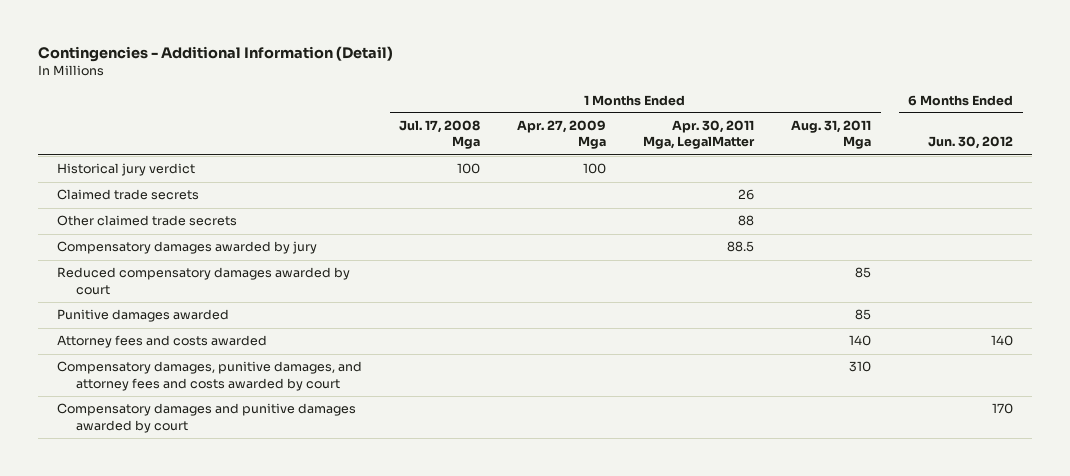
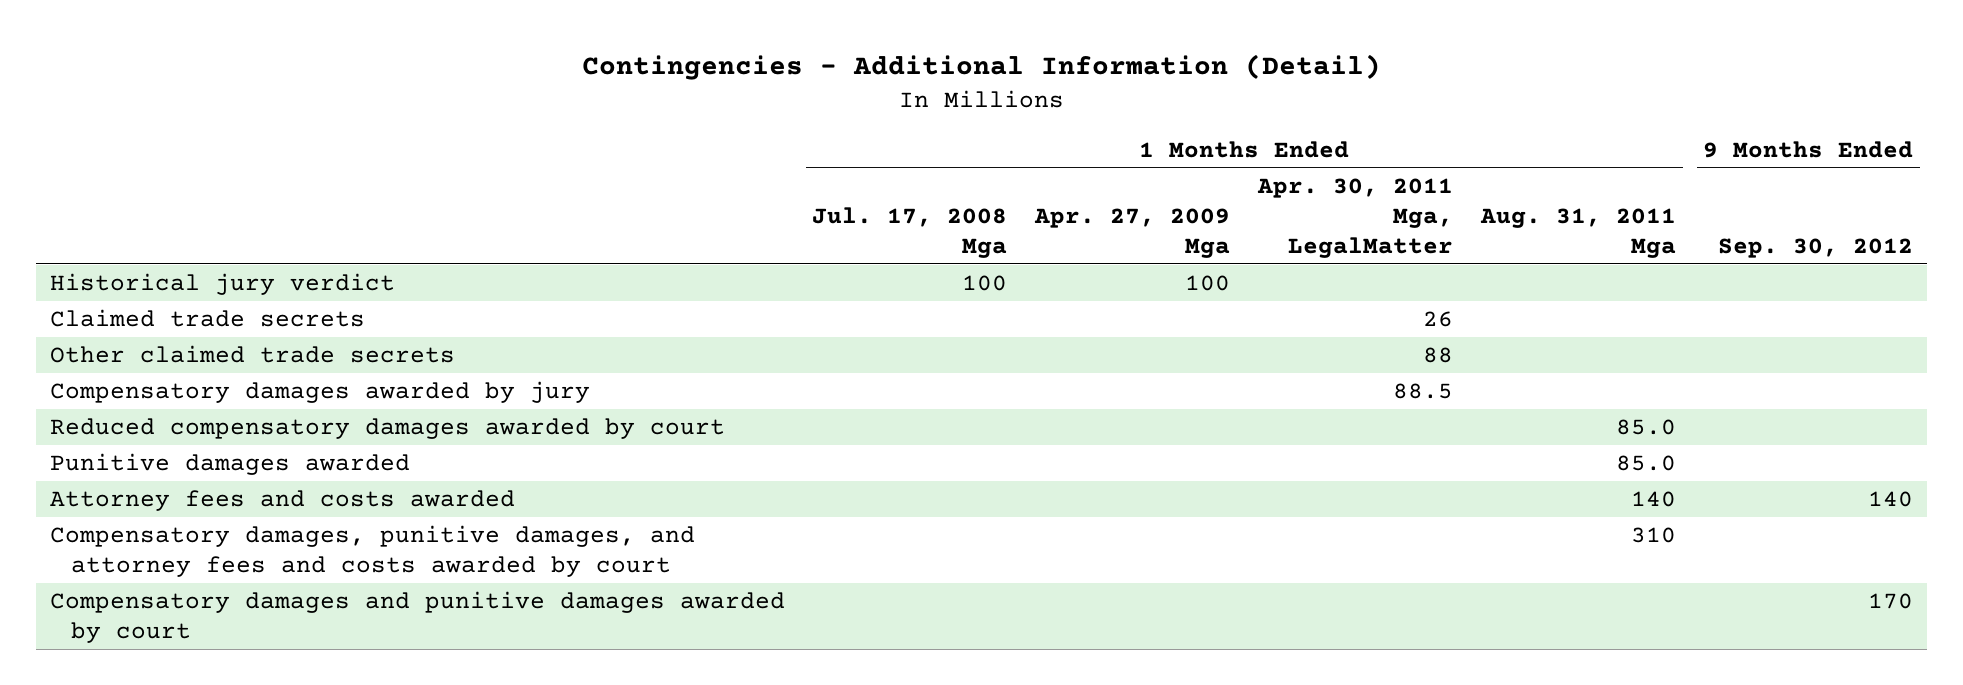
- | 1 Months Ended Jul. 17, 2008 Mga | 1 Months Ended Apr. 27, 2009 Mga | 1 Months Ended Apr. 30, 2011 Mga, LegalMatter | 1 Months Ended Aug. 31, 2011 Mga | 6 Months Ended Jun. 30, 2012
+ | 1 Months Ended Jul. 17, 2008 Mga | 1 Months Ended Apr. 27, 2009 Mga | 1 Months Ended Apr. 30, 2011 Mga, LegalMatter | 1 Months Ended Aug. 31, 2011 Mga | 9 Months Ended Sep. 30, 2012
- Reduced compensatory damages awarded by court | | | | 85 |
- Punitive damages awarded | | | | 85 |
+ Reduced compensatory damages awarded by court | | | | 85.0 |
+ Punitive damages awarded | | | | 85.0 |

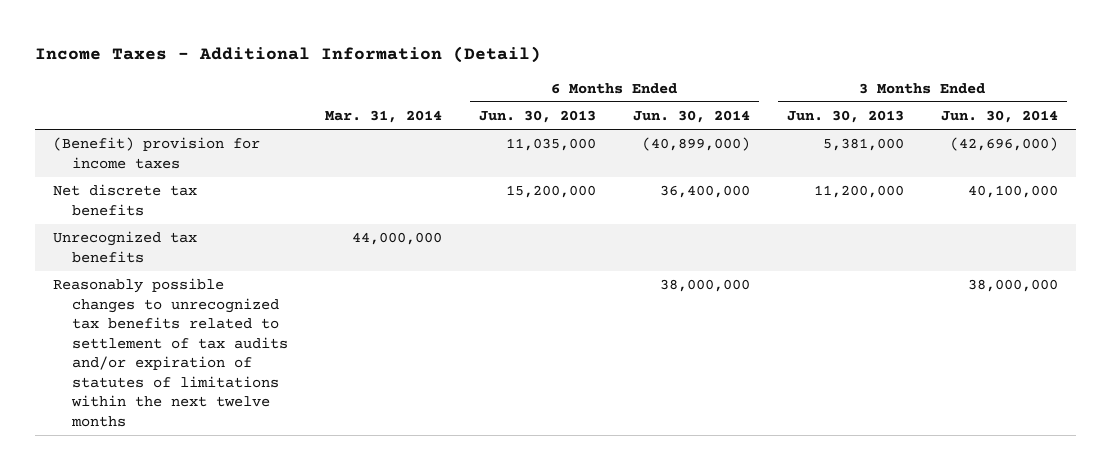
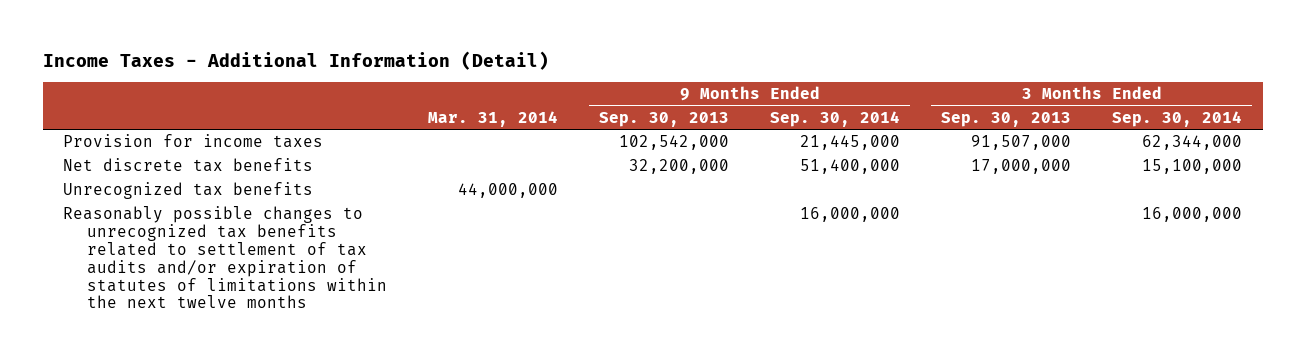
- | Mar. 31, 2014 | 6 Months Ended Jun. 30, 2013 | 6 Months Ended Jun. 30, 2014 | 3 Months Ended Jun. 30, 2013 | 3 Months Ended Jun. 30, 2014
+ | Mar. 31, 2014 | 9 Months Ended Sep. 30, 2013 | 9 Months Ended Sep. 30, 2014 | 3 Months Ended Sep. 30, 2013 | 3 Months Ended Sep. 30, 2014
- (Benefit) provision for income taxes | | 11,035,000 | (40,899,000) | 5,381,000 | (42,696,000)
+ Provision for income taxes | | 102,542,000 | 21,445,000 | 91,507,000 | 62,344,000

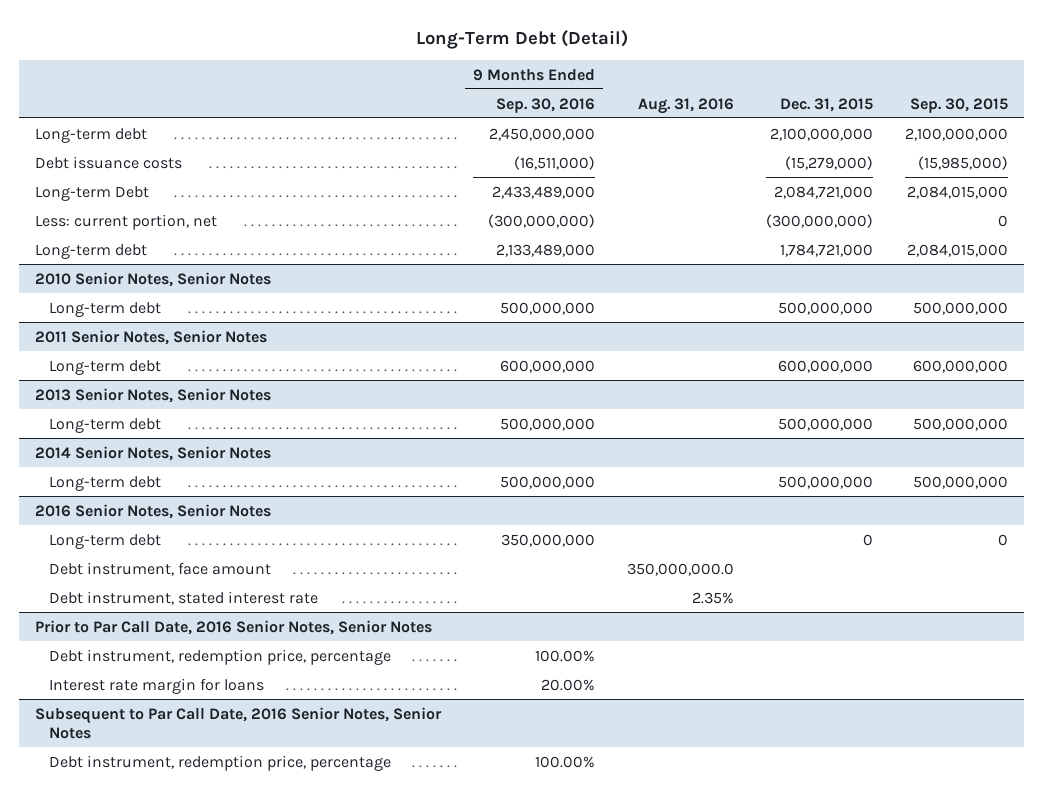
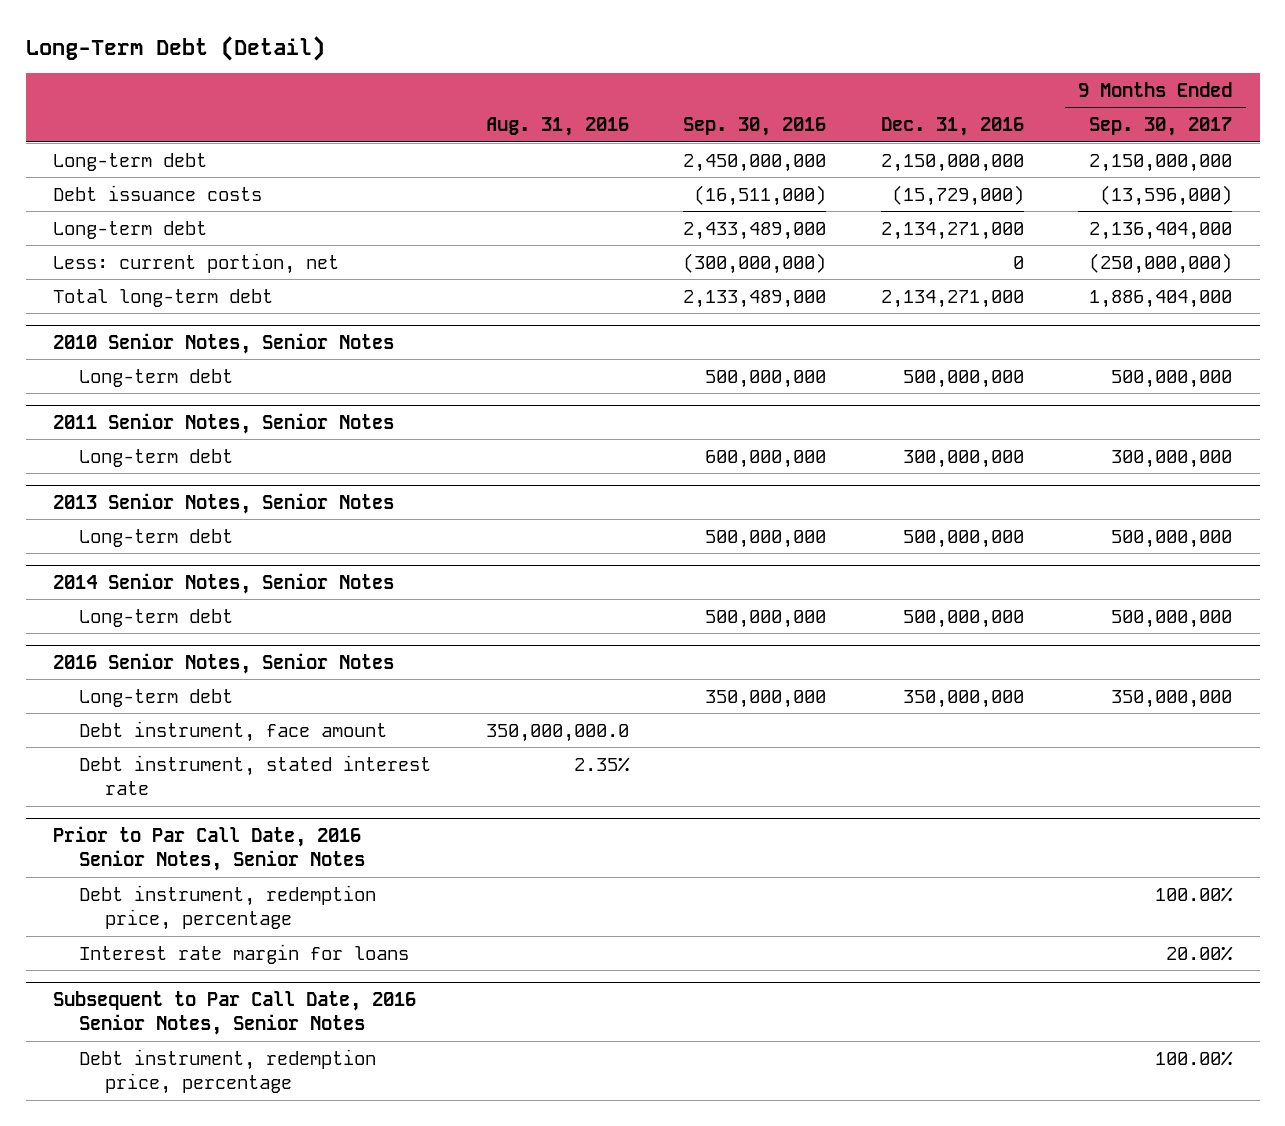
- | 9 Months Ended Sep. 30, 2016 | Aug. 31, 2016 | Dec. 31, 2015 | Sep. 30, 2015
+ | Aug. 31, 2016 | Sep. 30, 2016 | Dec. 31, 2016 | 9 Months Ended Sep. 30, 2017
- Long-term Debt | 2,433,489,000 | | 2,084,721,000 | 2,084,015,000
moved down: Less: current portion, net | | (300,000,000) | 0 | (250,000,000)
+ Total long-term debt | | 2,133,489,000 | 2,134,271,000 | 1,886,404,000

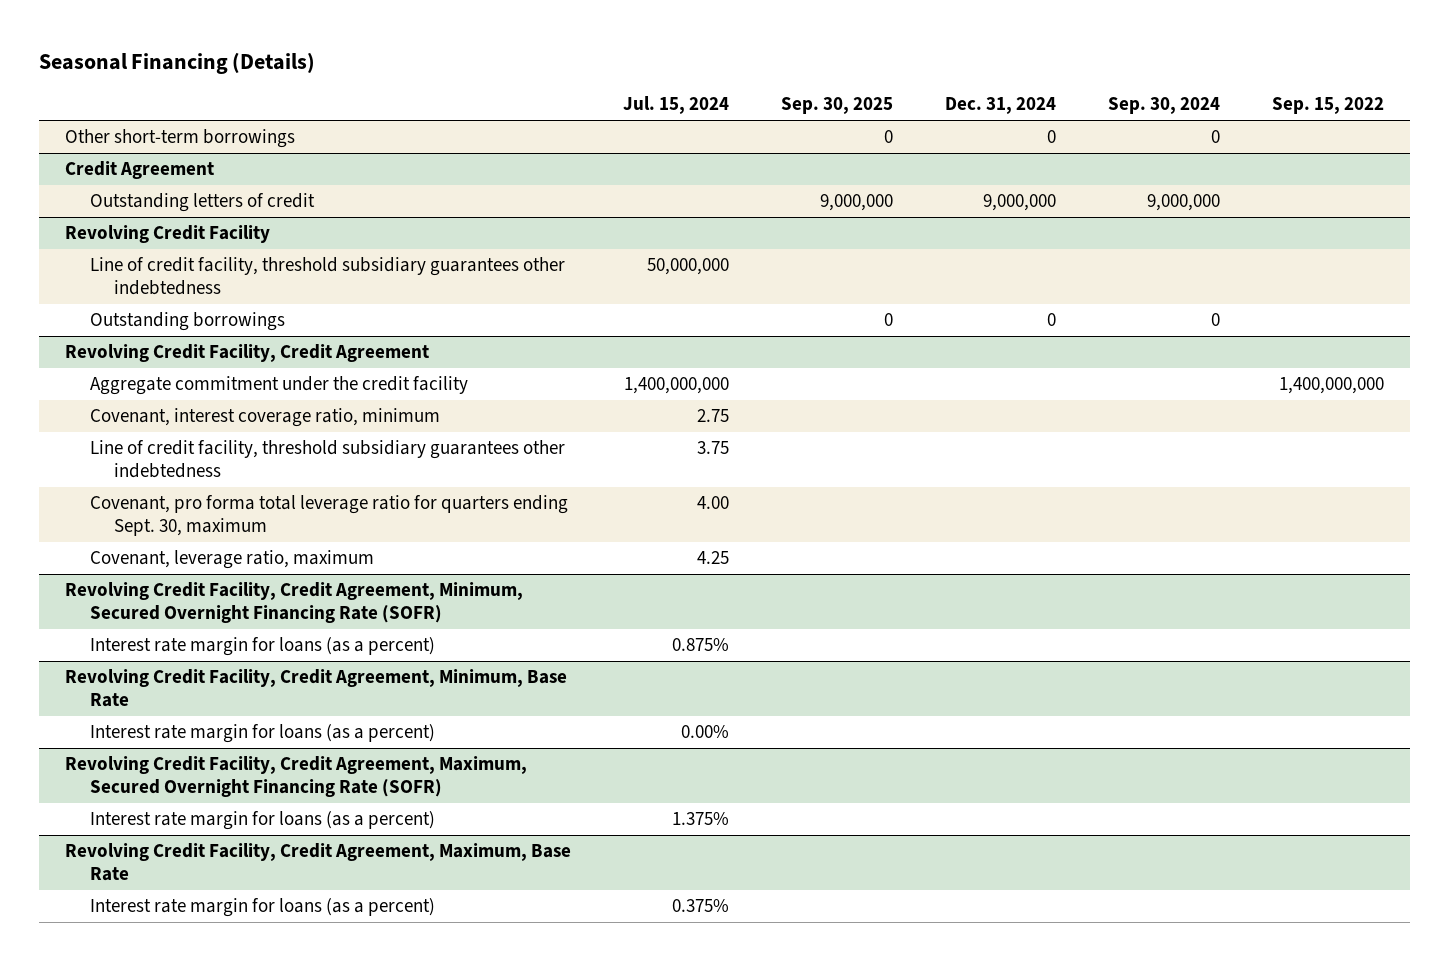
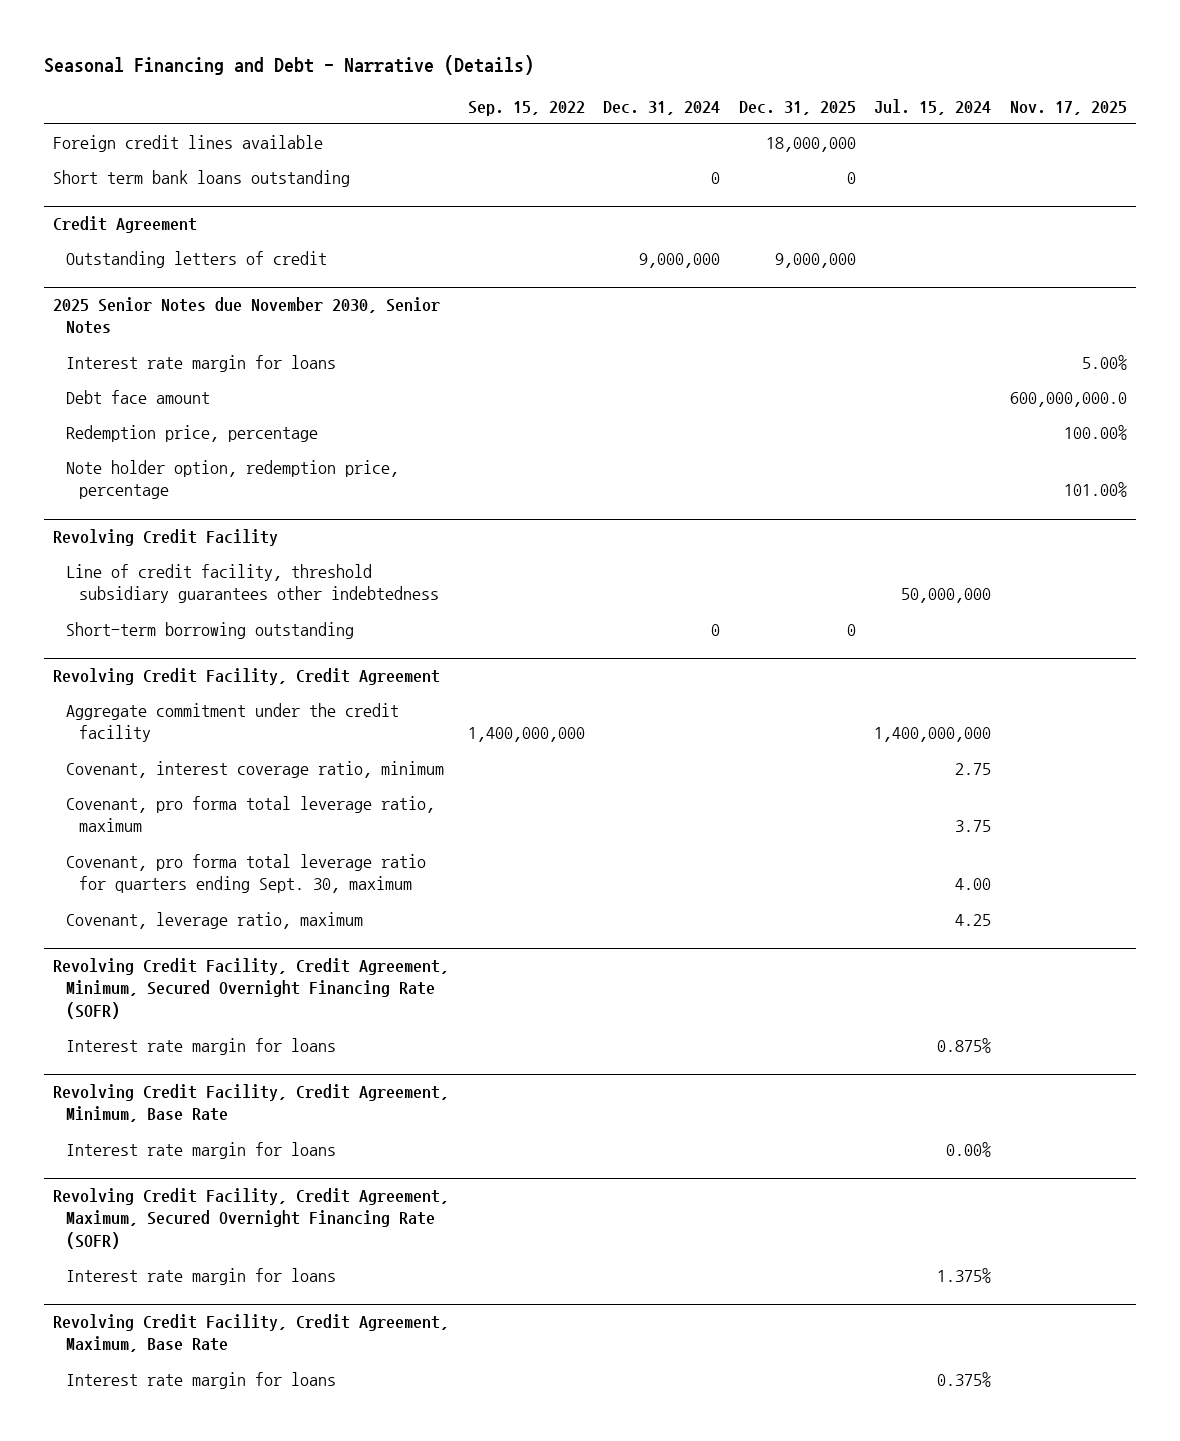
- Seasonal Financing (Details)
+ Seasonal Financing and Debt - Narrative (Details)
- | Jul. 15, 2024 | Sep. 30, 2025 | Dec. 31, 2024 | Sep. 30, 2024 | Sep. 15, 2022
+ | Sep. 15, 2022 | Dec. 31, 2024 | Dec. 31, 2025 | Jul. 15, 2024 | Nov. 17, 2025
- Other short-term borrowings | | 0 | 0 | 0 |
+ Foreign credit lines available | | | 18,000,000 | |
+ Short term bank loans outstanding | | 0 | 0 | |
+ 2025 Senior Notes due November 2030, Senior Notes
+ Interest rate margin for loans | | | | | 5.00%
+ Debt face amount | | | | | 600,000,000.0
+ Redemption price, percentage | | | | | 100.00%
+ Note holder option, redemption price, percentage | | | | | 101.00%
@ Revolving Credit Facility
- Outstanding borrowings | | 0 | 0 | 0 |
+ Short-term borrowing outstanding | | 0 | 0 | |
@ Revolving Credit Facility, Credit Agreement
- Line of credit facility, threshold subsidiary guarantees other indebtedness | 3.75 | | | |
+ Covenant, pro forma total leverage ratio, maximum | | | | 3.75 |
@ Revolving Credit Facility, Credit Agreement, Minimum, Secured Overnight Financing Rate (SOFR)
- Interest rate margin for loans (as a percent) | 0.875% | | | |
+ Interest rate margin for loans | | | | 0.875% |
@ Revolving Credit Facility, Credit Agreement, Minimum, Base Rate
- Interest rate margin for loans (as a percent) | 0.00% | | | |
+ Interest rate margin for loans | | | | 0.00% |
@ Revolving Credit Facility, Credit Agreement, Maximum, Secured Overnight Financing Rate (SOFR)
- Interest rate margin for loans (as a percent) | 1.375% | | | |
+ Interest rate margin for loans | | | | 1.375% |
@ Revolving Credit Facility, Credit Agreement, Maximum, Base Rate
- Interest rate margin for loans (as a percent) | 0.375% | | | |
+ Interest rate margin for loans | | | | 0.375% |

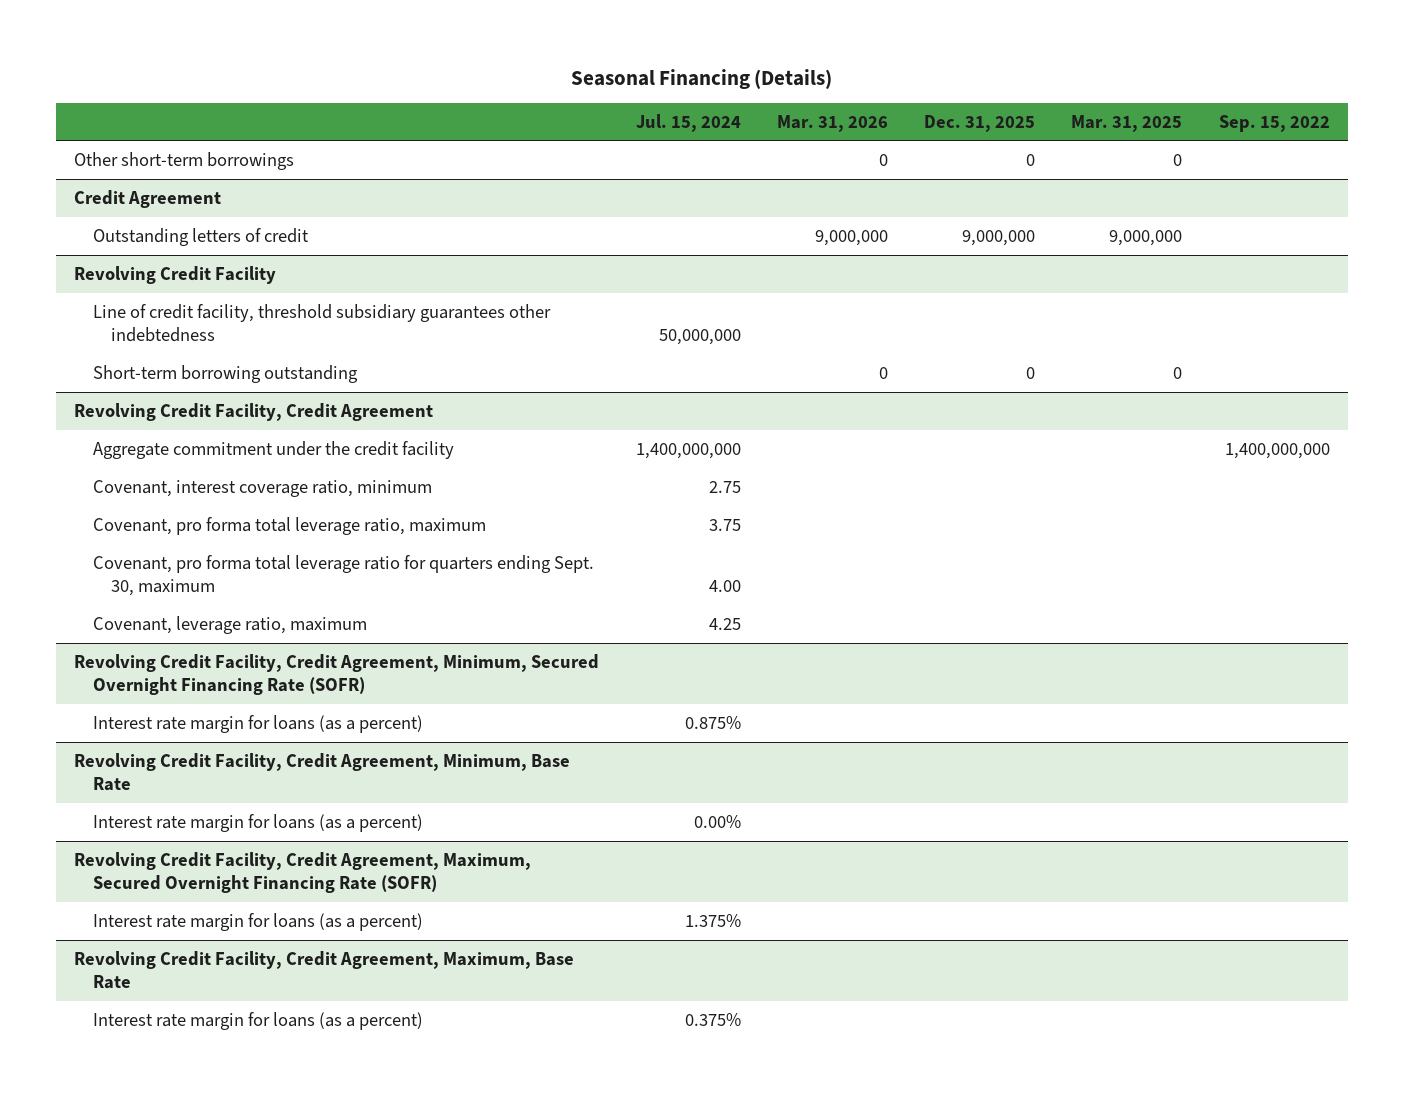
- Seasonal Financing and Debt - Narrative (Details)
+ Seasonal Financing (Details)
- | Sep. 15, 2022 | Dec. 31, 2024 | Dec. 31, 2025 | Jul. 15, 2024 | Nov. 17, 2025
+ | Jul. 15, 2024 | Mar. 31, 2026 | Dec. 31, 2025 | Mar. 31, 2025 | Sep. 15, 2022
- Foreign credit lines available | | | 18,000,000 | |
- Short term bank loans outstanding | | 0 | 0 | |
+ Other short-term borrowings | | 0 | 0 | 0 |
- 2025 Senior Notes due November 2030, Senior Notes
- Interest rate margin for loans | | | | | 5.00%
- Debt face amount | | | | | 600,000,000.0
- Redemption price, percentage | | | | | 100.00%
- Note holder option, redemption price, percentage | | | | | 101.00%
@ Revolving Credit Facility, Credit Agreement, Minimum, Secured Overnight Financing Rate (SOFR)
- Interest rate margin for loans | | | | 0.875% |
+ Interest rate margin for loans (as a percent) | 0.875% | | | |
@ Revolving Credit Facility, Credit Agreement, Minimum, Base Rate
- Interest rate margin for loans | | | | 0.00% |
+ Interest rate margin for loans (as a percent) | 0.00% | | | |
@ Revolving Credit Facility, Credit Agreement, Maximum, Secured Overnight Financing Rate (SOFR)
- Interest rate margin for loans | | | | 1.375% |
+ Interest rate margin for loans (as a percent) | 1.375% | | | |
@ Revolving Credit Facility, Credit Agreement, Maximum, Base Rate
- Interest rate margin for loans | | | | 0.375% |
+ Interest rate margin for loans (as a percent) | 0.375% | | | |

